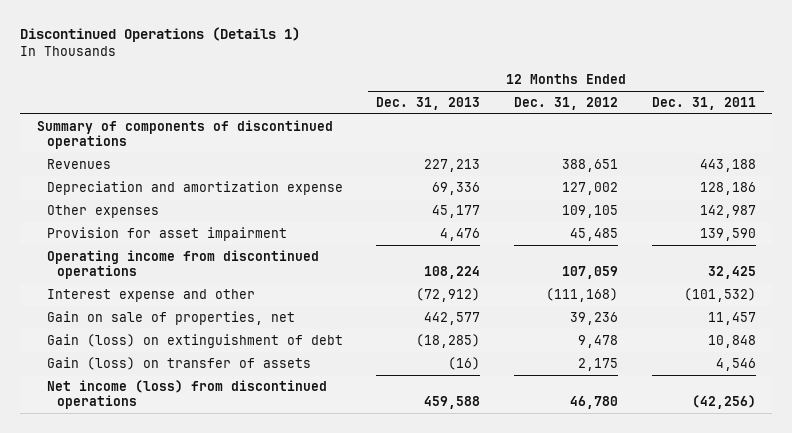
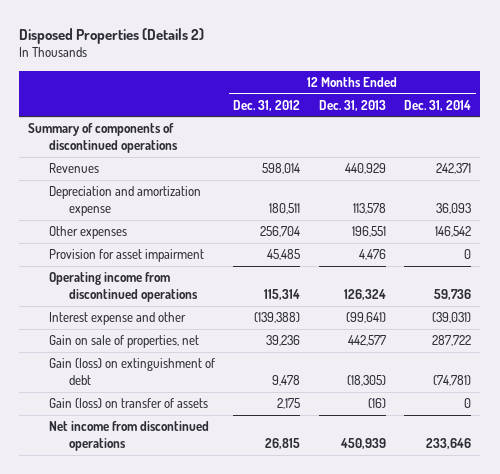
- Discontinued Operations (Details 1)
+ Disposed Properties (Details 2)
- | 12 Months Ended Dec. 31, 2013 | 12 Months Ended Dec. 31, 2012 | 12 Months Ended Dec. 31, 2011
+ | 12 Months Ended Dec. 31, 2012 | 12 Months Ended Dec. 31, 2013 | 12 Months Ended Dec. 31, 2014
- Revenues | 227,213 | 388,651 | 443,188
- Depreciation and amortization expense | 69,336 | 127,002 | 128,186
- Other expenses | 45,177 | 109,105 | 142,987
+ Revenues | 598,014 | 440,929 | 242,371
+ Depreciation and amortization expense | 180,511 | 113,578 | 36,093
+ Other expenses | 256,704 | 196,551 | 146,542
- Operating income from discontinued operations | 108,224 | 107,059 | 32,425
- Interest expense and other | (72,912) | (111,168) | (101,532)
+ Operating income from discontinued operations | 115,314 | 126,324 | 59,736
+ Interest expense and other | (139,388) | (99,641) | (39,031)
- Gain (loss) on extinguishment of debt | (18,285) | 9,478 | 10,848
+ Gain (loss) on extinguishment of debt | 9,478 | (18,305) | (74,781)
- Net income (loss) from discontinued operations | 459,588 | 46,780 | (42,256)
+ Net income from discontinued operations | 26,815 | 450,939 | 233,646

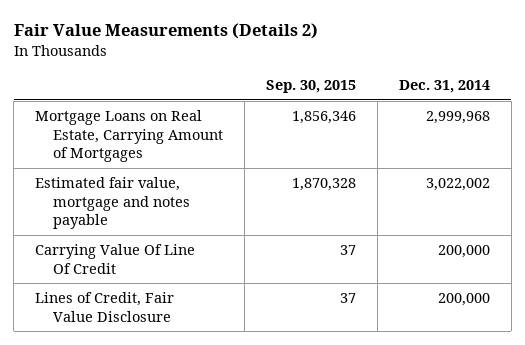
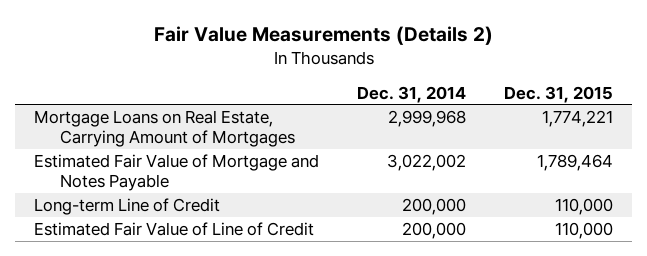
- | Sep. 30, 2015 | Dec. 31, 2014
+ | Dec. 31, 2014 | Dec. 31, 2015
- Estimated fair value, mortgage and notes payable | 1,870,328 | 3,022,002
- Carrying Value Of Line Of Credit | 37 | 200,000
- Lines of Credit, Fair Value Disclosure | 37 | 200,000
+ Estimated Fair Value of Mortgage and Notes Payable | 3,022,002 | 1,789,464
+ Long-term Line of Credit | 200,000 | 110,000
+ Estimated Fair Value of Line of Credit | 200,000 | 110,000

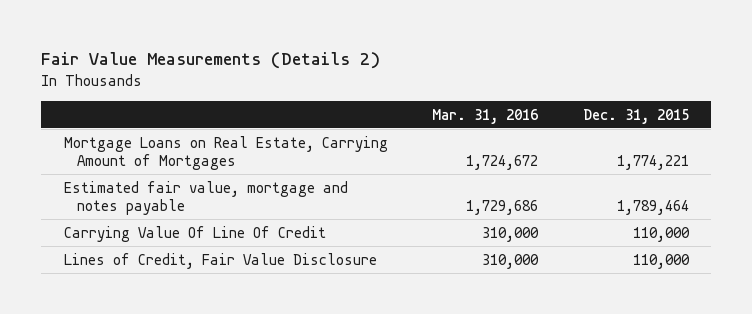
- | Dec. 31, 2014 | Dec. 31, 2015
+ | Mar. 31, 2016 | Dec. 31, 2015
- Estimated Fair Value of Mortgage and Notes Payable | 3,022,002 | 1,789,464
- Long-term Line of Credit | 200,000 | 110,000
- Estimated Fair Value of Line of Credit | 200,000 | 110,000
+ Estimated fair value, mortgage and notes payable | 1,729,686 | 1,789,464
+ Carrying Value Of Line Of Credit | 310,000 | 110,000
+ Lines of Credit, Fair Value Disclosure | 310,000 | 110,000

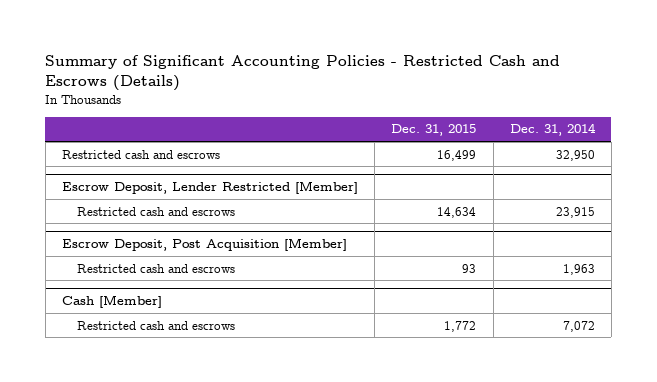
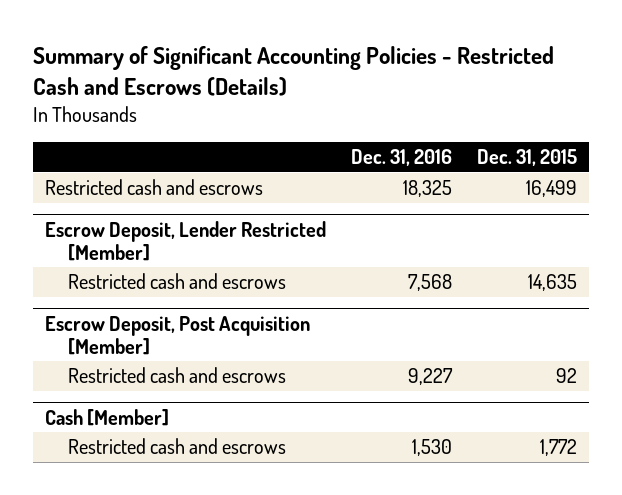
- | Dec. 31, 2015 | Dec. 31, 2014
+ | Dec. 31, 2016 | Dec. 31, 2015
@ Escrow Deposit, Lender Restricted [Member]
- Restricted cash and escrows | 14,634 | 23,915
+ Restricted cash and escrows | 7,568 | 14,635
@ Escrow Deposit, Post Acquisition [Member]
- Restricted cash and escrows | 93 | 1,963
+ Restricted cash and escrows | 9,227 | 92

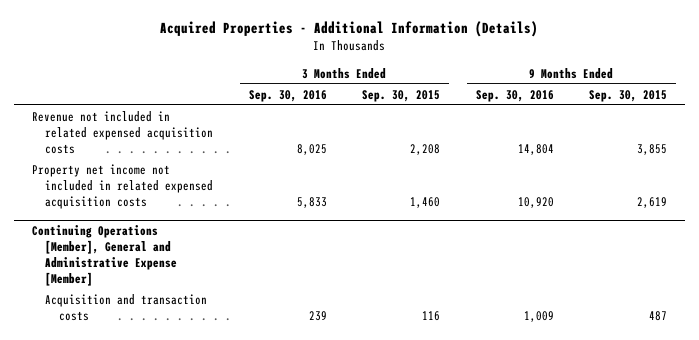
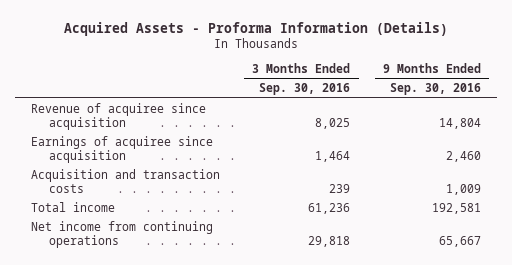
- Acquired Properties - Additional Information (Details)
+ Acquired Assets - Proforma Information (Details)
- | 3 Months Ended Sep. 30, 2016 | 3 Months Ended Sep. 30, 2015 | 9 Months Ended Sep. 30, 2016 | 9 Months Ended Sep. 30, 2015
+ | 3 Months Ended Sep. 30, 2016 | 9 Months Ended Sep. 30, 2016
- Revenue not included in related expensed acquisition costs | 8,025 | 2,208 | 14,804 | 3,855
- Property net income not included in related expensed acquisition costs | 5,833 | 1,460 | 10,920 | 2,619
- Continuing Operations [Member], General and Administrative Expense [Member]
+ Revenue of acquiree since acquisition | 8,025 | 14,804
+ Earnings of acquiree since acquisition | 1,464 | 2,460
+ Total income | 61,236 | 192,581
+ Net income from continuing operations | 29,818 | 65,667

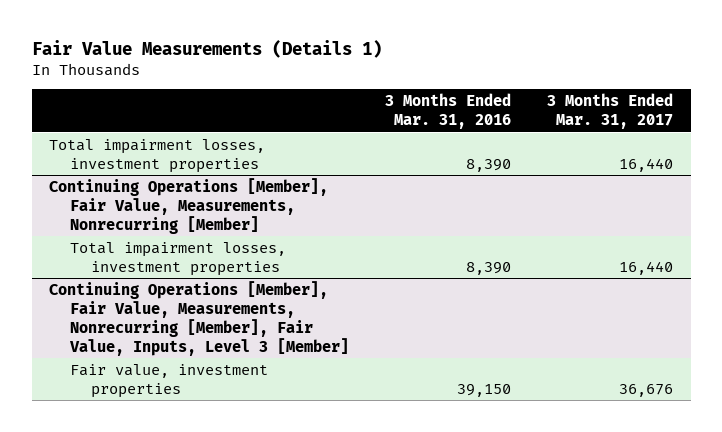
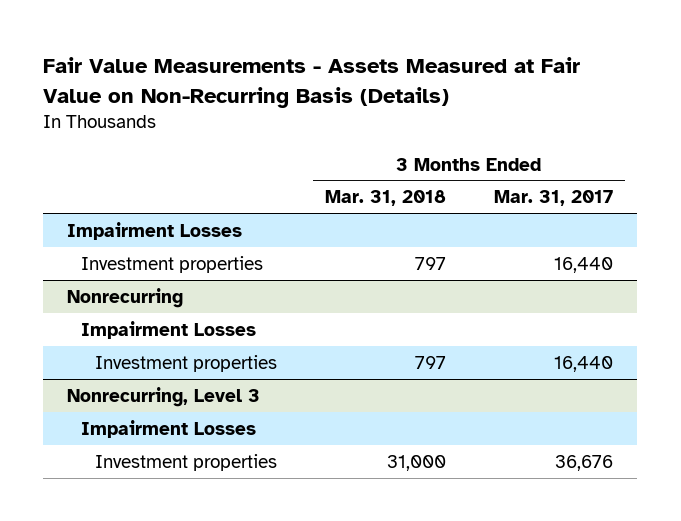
- Fair Value Measurements (Details 1)
+ Fair Value Measurements - Assets Measured at Fair Value on Non-Recurring Basis (Details)
- | 3 Months Ended Mar. 31, 2016 | 3 Months Ended Mar. 31, 2017
+ | 3 Months Ended Mar. 31, 2018 | 3 Months Ended Mar. 31, 2017
- Total impairment losses, investment properties | 8,390 | 16,440
- Continuing Operations [Member], Fair Value, Measurements, Nonrecurring [Member]
- Total impairment losses, investment properties | 8,390 | 16,440
- Continuing Operations [Member], Fair Value, Measurements, Nonrecurring [Member], Fair Value, Inputs, Level 3 [Member]
- Fair value, investment properties | 39,150 | 36,676
+ Impairment Losses
+ Investment properties | 797 | 16,440
+ Nonrecurring
+ Impairment Losses
+ Investment properties | 797 | 16,440
+ Nonrecurring, Level 3
+ Impairment Losses
+ Investment properties | 31,000 | 36,676

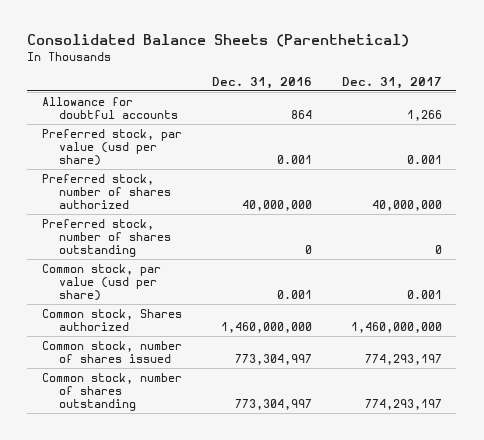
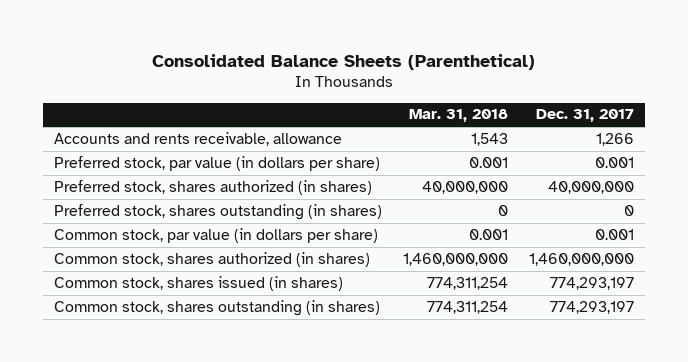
- | Dec. 31, 2016 | Dec. 31, 2017
+ | Mar. 31, 2018 | Dec. 31, 2017
- Allowance for doubtful accounts | 864 | 1,266
- Preferred stock, par value (usd per share) | 0.001 | 0.001
- Preferred stock, number of shares authorized | 40,000,000 | 40,000,000
- Preferred stock, number of shares outstanding | 0 | 0
- Common stock, par value (usd per share) | 0.001 | 0.001
- Common stock, Shares authorized | 1,460,000,000 | 1,460,000,000
- Common stock, number of shares issued | 773,304,997 | 774,293,197
- Common stock, number of shares outstanding | 773,304,997 | 774,293,197
+ Accounts and rents receivable, allowance | 1,543 | 1,266
+ Preferred stock, par value (in dollars per share) | 0.001 | 0.001
+ Preferred stock, shares authorized (in shares) | 40,000,000 | 40,000,000
+ Preferred stock, shares outstanding (in shares) | 0 | 0
+ Common stock, par value (in dollars per share) | 0.001 | 0.001
+ Common stock, shares authorized (in shares) | 1,460,000,000 | 1,460,000,000
+ Common stock, shares issued (in shares) | 774,311,254 | 774,293,197
+ Common stock, shares outstanding (in shares) | 774,311,254 | 774,293,197

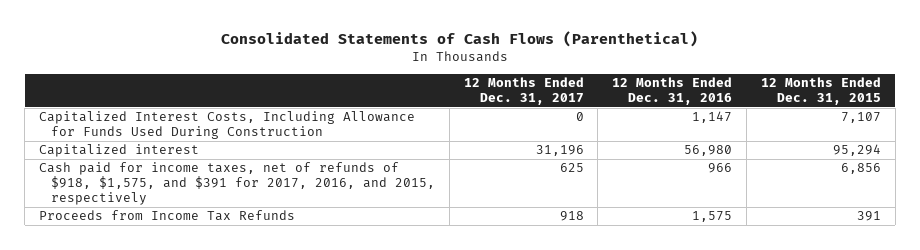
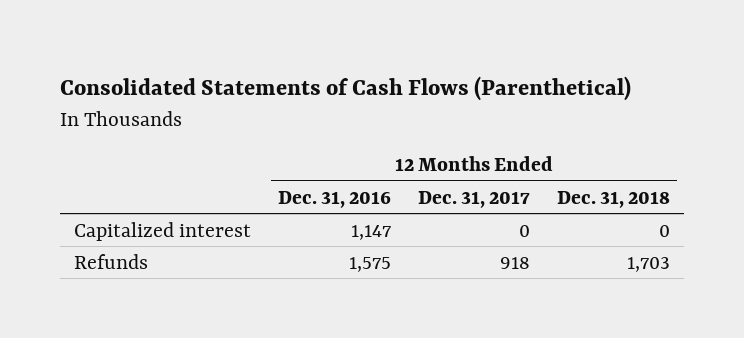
- | 12 Months Ended Dec. 31, 2017 | 12 Months Ended Dec. 31, 2016 | 12 Months Ended Dec. 31, 2015
+ | 12 Months Ended Dec. 31, 2016 | 12 Months Ended Dec. 31, 2017 | 12 Months Ended Dec. 31, 2018
- Capitalized Interest Costs, Including Allowance for Funds Used During Construction | 0 | 1,147 | 7,107
- Capitalized interest | 31,196 | 56,980 | 95,294
- Cash paid for income taxes, net of refunds of $918, $1,575, and $391 for 2017, 2016, and 2015, respectively | 625 | 966 | 6,856
- Proceeds from Income Tax Refunds | 918 | 1,575 | 391
+ Capitalized interest | 1,147 | 0 | 0
+ Refunds | 1,575 | 918 | 1,703

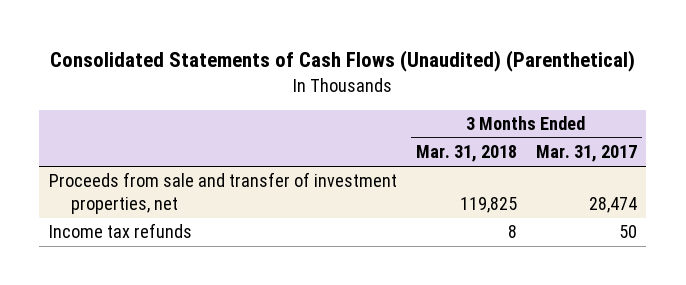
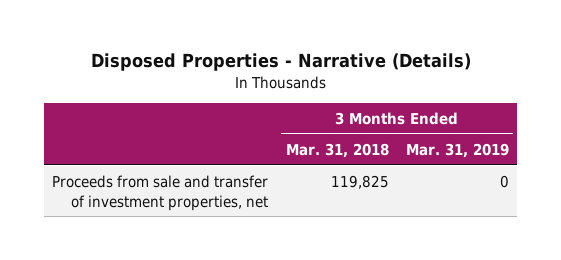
- Consolidated Statements of Cash Flows (Unaudited) (Parenthetical)
+ Disposed Properties - Narrative (Details)
- | 3 Months Ended Mar. 31, 2018 | 3 Months Ended Mar. 31, 2017
+ | 3 Months Ended Mar. 31, 2018 | 3 Months Ended Mar. 31, 2019
- Income tax refunds | 8 | 50

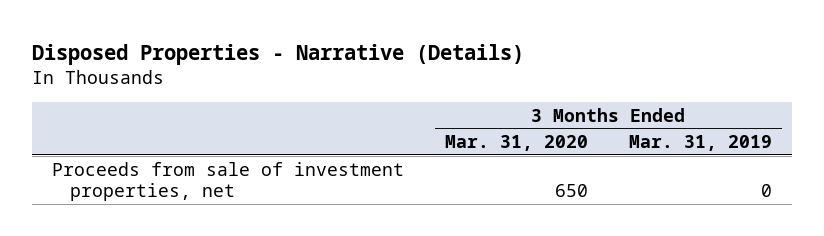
- | 3 Months Ended Mar. 31, 2018 | 3 Months Ended Mar. 31, 2019
+ | 3 Months Ended Mar. 31, 2020 | 3 Months Ended Mar. 31, 2019
- Proceeds from sale and transfer of investment properties, net | 119,825 | 0
+ Proceeds from sale of investment properties, net | 650 | 0

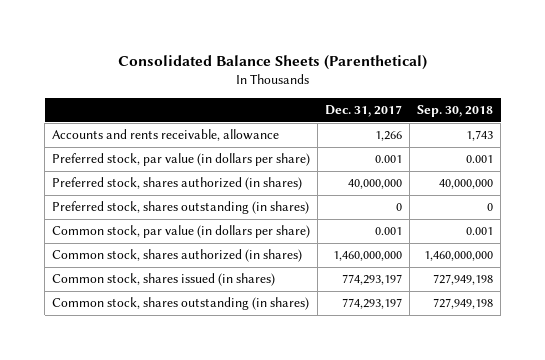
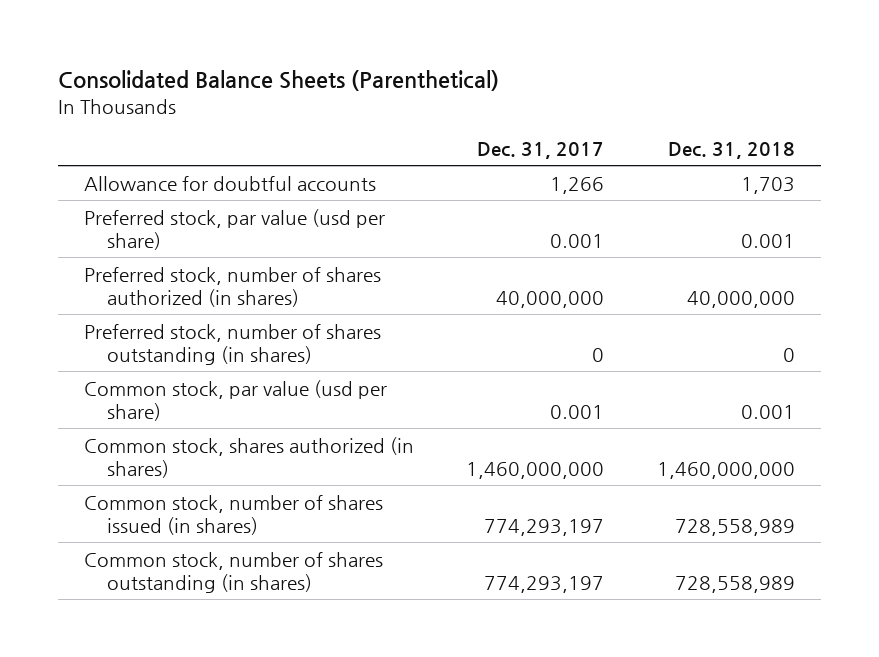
- | Dec. 31, 2017 | Sep. 30, 2018
+ | Dec. 31, 2017 | Dec. 31, 2018
- Accounts and rents receivable, allowance | 1,266 | 1,743
- Preferred stock, par value (in dollars per share) | 0.001 | 0.001
- Preferred stock, shares authorized (in shares) | 40,000,000 | 40,000,000
- Preferred stock, shares outstanding (in shares) | 0 | 0
- Common stock, par value (in dollars per share) | 0.001 | 0.001
+ Allowance for doubtful accounts | 1,266 | 1,703
+ Preferred stock, par value (usd per share) | 0.001 | 0.001
+ Preferred stock, number of shares authorized (in shares) | 40,000,000 | 40,000,000
+ Preferred stock, number of shares outstanding (in shares) | 0 | 0
+ Common stock, par value (usd per share) | 0.001 | 0.001
- Common stock, shares issued (in shares) | 774,293,197 | 727,949,198
- Common stock, shares outstanding (in shares) | 774,293,197 | 727,949,198
+ Common stock, number of shares issued (in shares) | 774,293,197 | 728,558,989
+ Common stock, number of shares outstanding (in shares) | 774,293,197 | 728,558,989

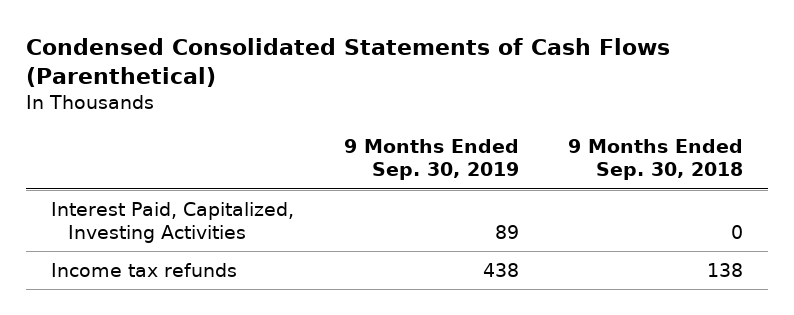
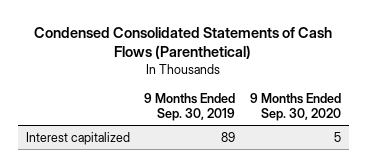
- | 9 Months Ended Sep. 30, 2019 | 9 Months Ended Sep. 30, 2018
+ | 9 Months Ended Sep. 30, 2019 | 9 Months Ended Sep. 30, 2020
- Interest Paid, Capitalized, Investing Activities | 89 | 0
- Income tax refunds | 438 | 138
+ Interest capitalized | 89 | 5

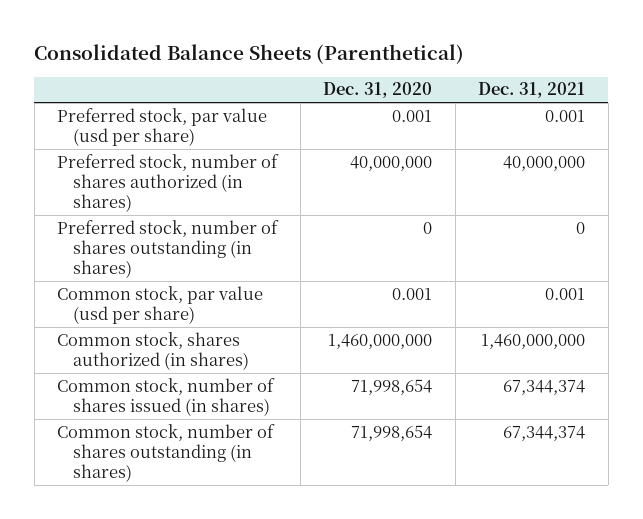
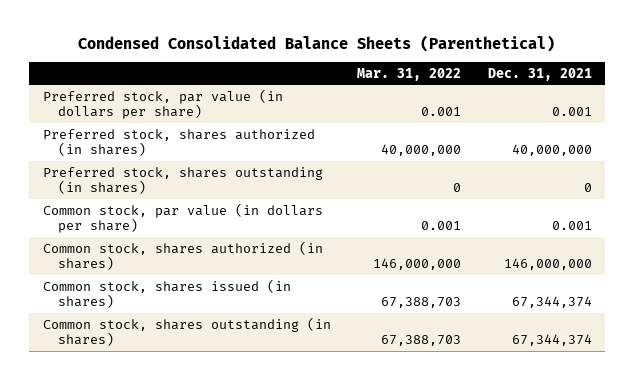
- Consolidated Balance Sheets (Parenthetical)
+ Condensed Consolidated Balance Sheets (Parenthetical)
- | Dec. 31, 2020 | Dec. 31, 2021
+ | Mar. 31, 2022 | Dec. 31, 2021
- Preferred stock, par value (usd per share) | 0.001 | 0.001
- Preferred stock, number of shares authorized (in shares) | 40,000,000 | 40,000,000
- Preferred stock, number of shares outstanding (in shares) | 0 | 0
- Common stock, par value (usd per share) | 0.001 | 0.001
- Common stock, shares authorized (in shares) | 1,460,000,000 | 1,460,000,000
- Common stock, number of shares issued (in shares) | 71,998,654 | 67,344,374
- Common stock, number of shares outstanding (in shares) | 71,998,654 | 67,344,374
+ Preferred stock, par value (in dollars per share) | 0.001 | 0.001
+ Preferred stock, shares authorized (in shares) | 40,000,000 | 40,000,000
+ Preferred stock, shares outstanding (in shares) | 0 | 0
+ Common stock, par value (in dollars per share) | 0.001 | 0.001
+ Common stock, shares authorized (in shares) | 146,000,000 | 146,000,000
+ Common stock, shares issued (in shares) | 67,388,703 | 67,344,374
+ Common stock, shares outstanding (in shares) | 67,388,703 | 67,344,374

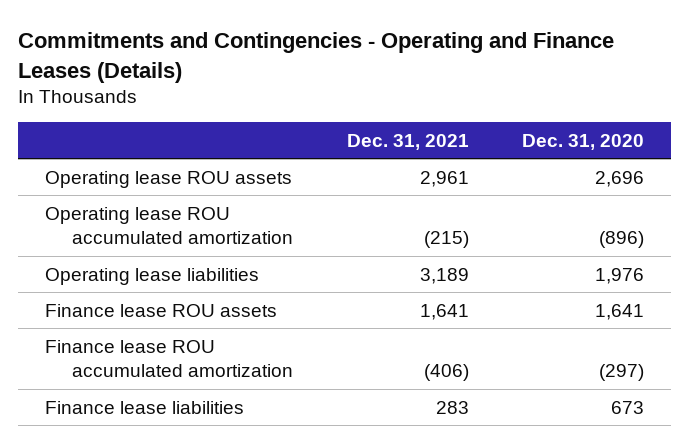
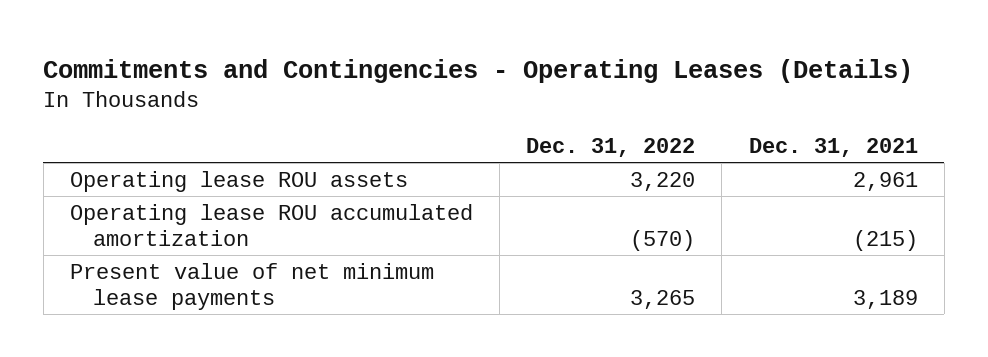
- Commitments and Contingencies - Operating and Finance Leases (Details)
+ Commitments and Contingencies - Operating Leases (Details)
- | Dec. 31, 2021 | Dec. 31, 2020
+ | Dec. 31, 2022 | Dec. 31, 2021
- Operating lease liabilities | 3,189 | 1,976
- Finance lease ROU assets | 1,641 | 1,641
- Finance lease ROU accumulated amortization | (406) | (297)
- Finance lease liabilities | 283 | 673
+ Present value of net minimum lease payments | 3,265 | 3,189

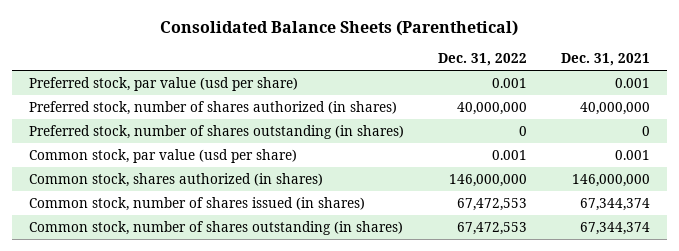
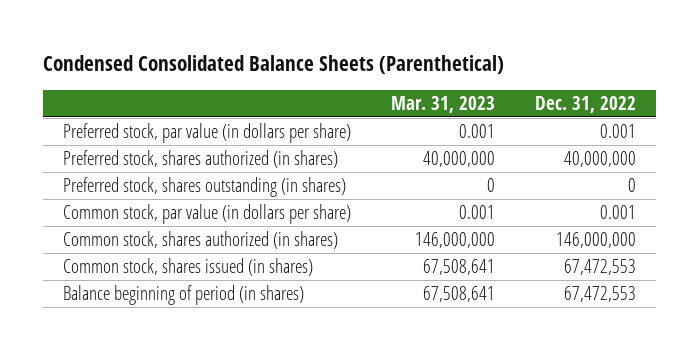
- Consolidated Balance Sheets (Parenthetical)
+ Condensed Consolidated Balance Sheets (Parenthetical)
- | Dec. 31, 2022 | Dec. 31, 2021
+ | Mar. 31, 2023 | Dec. 31, 2022
- Preferred stock, par value (usd per share) | 0.001 | 0.001
- Preferred stock, number of shares authorized (in shares) | 40,000,000 | 40,000,000
- Preferred stock, number of shares outstanding (in shares) | 0 | 0
- Common stock, par value (usd per share) | 0.001 | 0.001
+ Preferred stock, par value (in dollars per share) | 0.001 | 0.001
+ Preferred stock, shares authorized (in shares) | 40,000,000 | 40,000,000
+ Preferred stock, shares outstanding (in shares) | 0 | 0
+ Common stock, par value (in dollars per share) | 0.001 | 0.001
- Common stock, number of shares issued (in shares) | 67,472,553 | 67,344,374
- Common stock, number of shares outstanding (in shares) | 67,472,553 | 67,344,374
+ Common stock, shares issued (in shares) | 67,508,641 | 67,472,553
+ Balance beginning of period (in shares) | 67,508,641 | 67,472,553

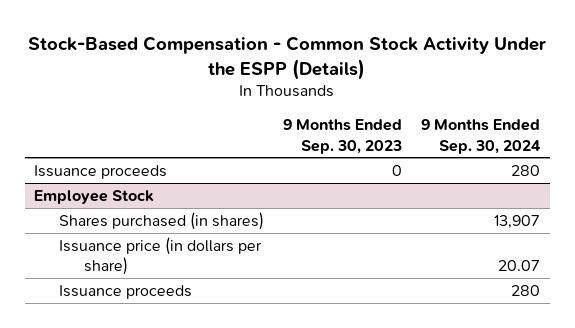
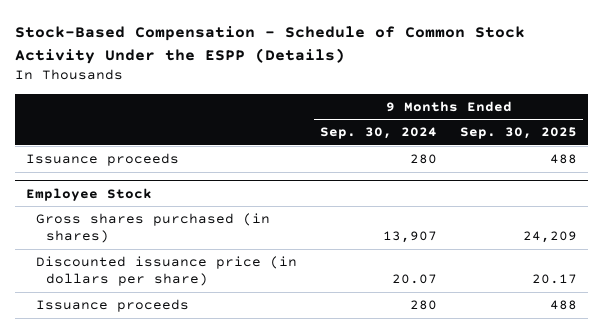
- Stock-Based Compensation - Common Stock Activity Under the ESPP (Details)
+ Stock-Based Compensation - Schedule of Common Stock Activity Under the ESPP (Details)
- | 9 Months Ended Sep. 30, 2023 | 9 Months Ended Sep. 30, 2024
+ | 9 Months Ended Sep. 30, 2024 | 9 Months Ended Sep. 30, 2025
@ Employee Stock
- Shares purchased (in shares) | | 13,907
- Issuance price (in dollars per share) | | 20.07
+ Gross shares purchased (in shares) | 13,907 | 24,209
+ Discounted issuance price (in dollars per share) | 20.07 | 20.17

